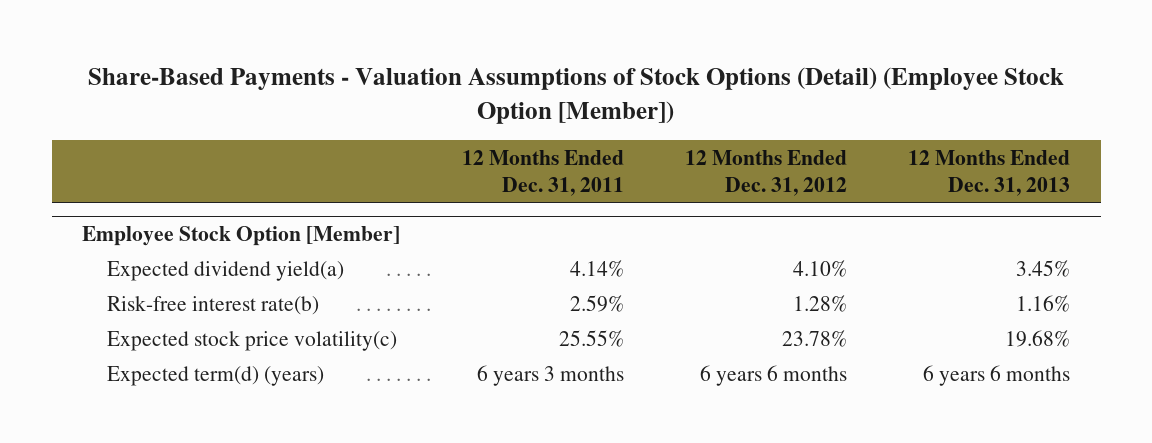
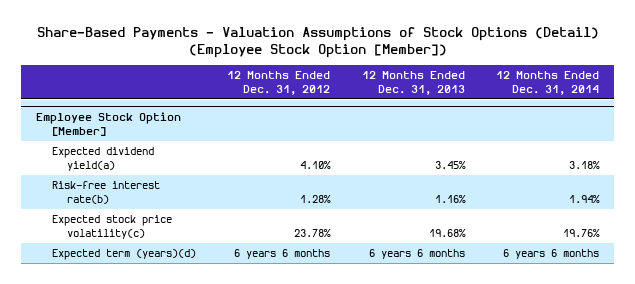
- | 12 Months Ended Dec. 31, 2011 | 12 Months Ended Dec. 31, 2012 | 12 Months Ended Dec. 31, 2013
+ | 12 Months Ended Dec. 31, 2012 | 12 Months Ended Dec. 31, 2013 | 12 Months Ended Dec. 31, 2014
@ Employee Stock Option [Member]
- Expected term(d) (years) | 6 years 3 months | 6 years 6 months | 6 years 6 months
+ Expected term (years)(d) | 6 years 6 months | 6 years 6 months | 6 years 6 months

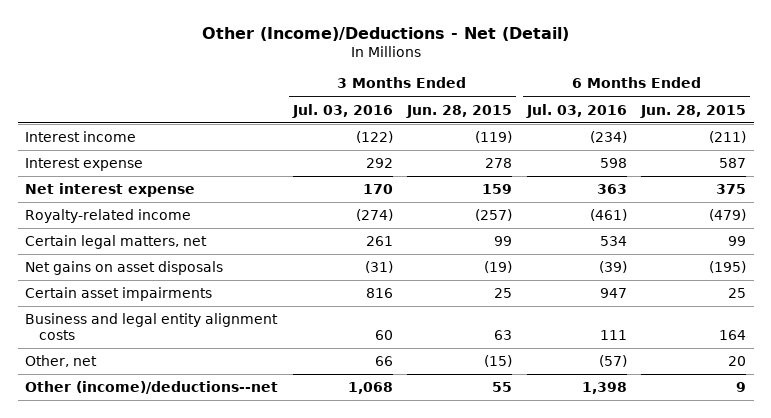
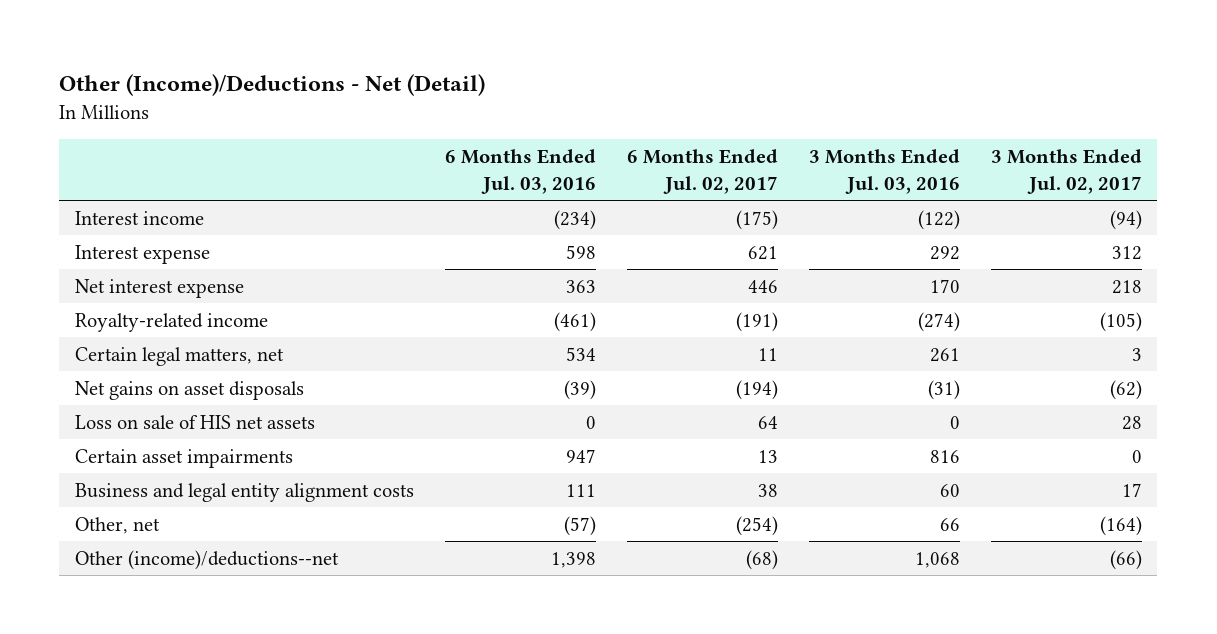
- | 3 Months Ended Jul. 03, 2016 | 3 Months Ended Jun. 28, 2015 | 6 Months Ended Jul. 03, 2016 | 6 Months Ended Jun. 28, 2015
+ | 6 Months Ended Jul. 03, 2016 | 6 Months Ended Jul. 02, 2017 | 3 Months Ended Jul. 03, 2016 | 3 Months Ended Jul. 02, 2017
+ Loss on sale of HIS net assets | 0 | 64 | 0 | 28

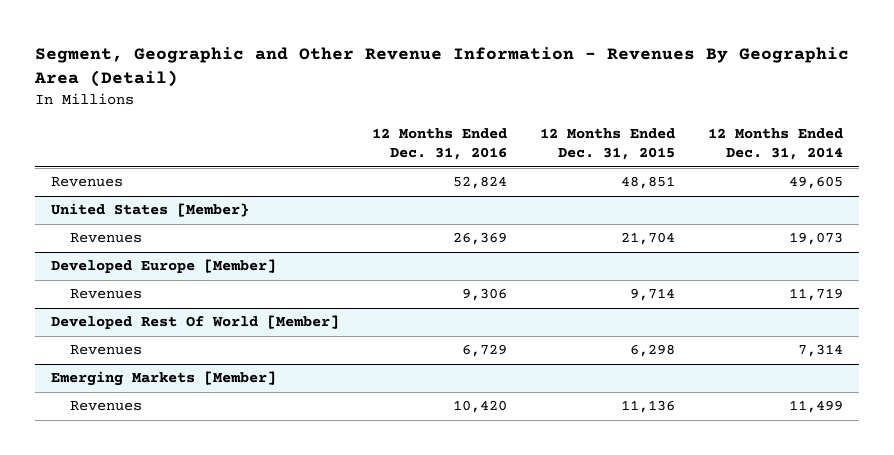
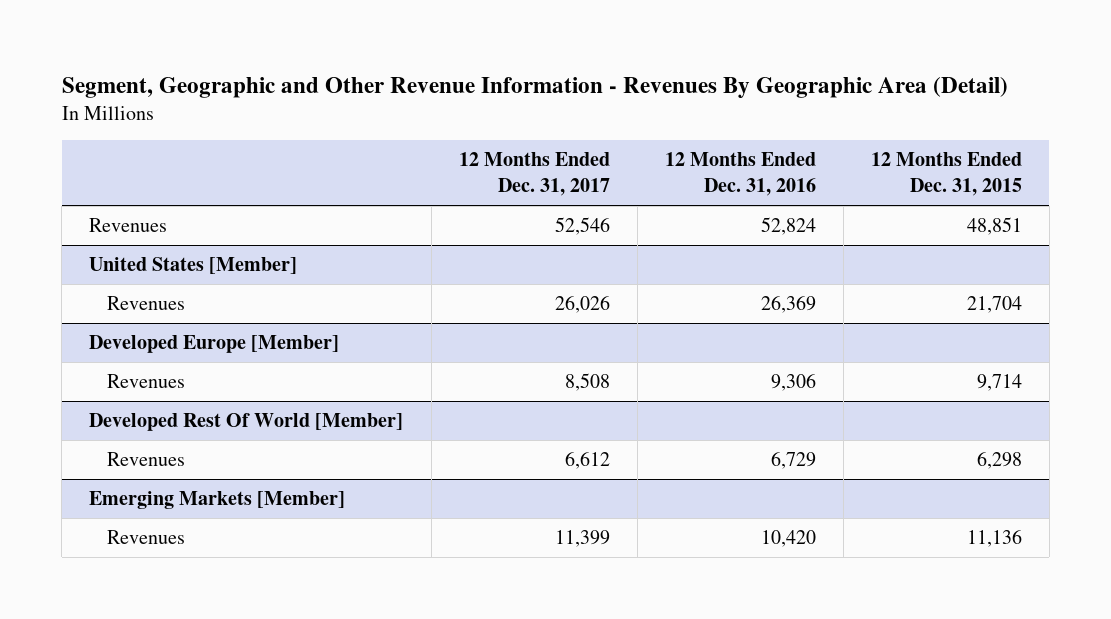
- | 12 Months Ended Dec. 31, 2016 | 12 Months Ended Dec. 31, 2015 | 12 Months Ended Dec. 31, 2014
+ | 12 Months Ended Dec. 31, 2017 | 12 Months Ended Dec. 31, 2016 | 12 Months Ended Dec. 31, 2015
- United States [Member}
+ United States [Member]

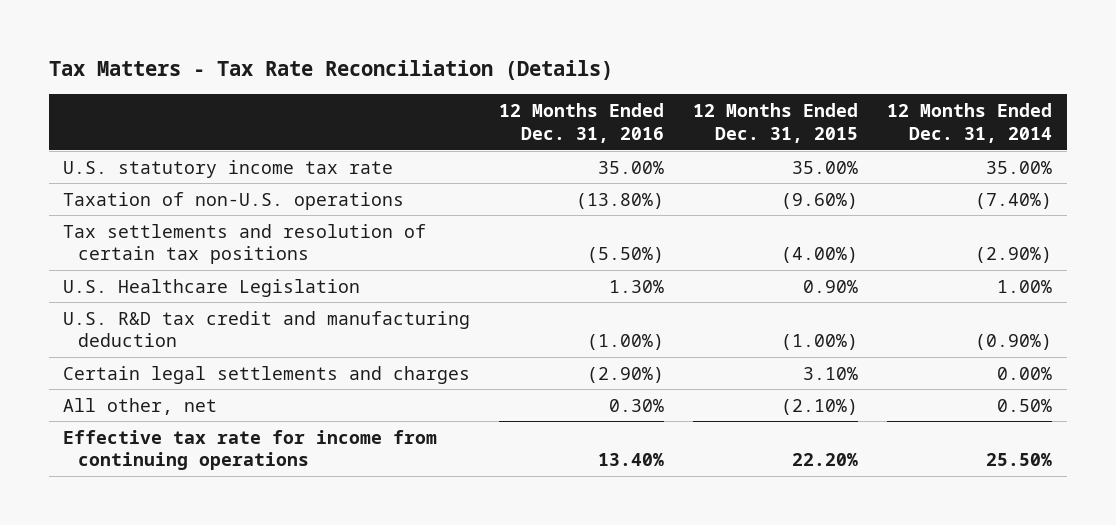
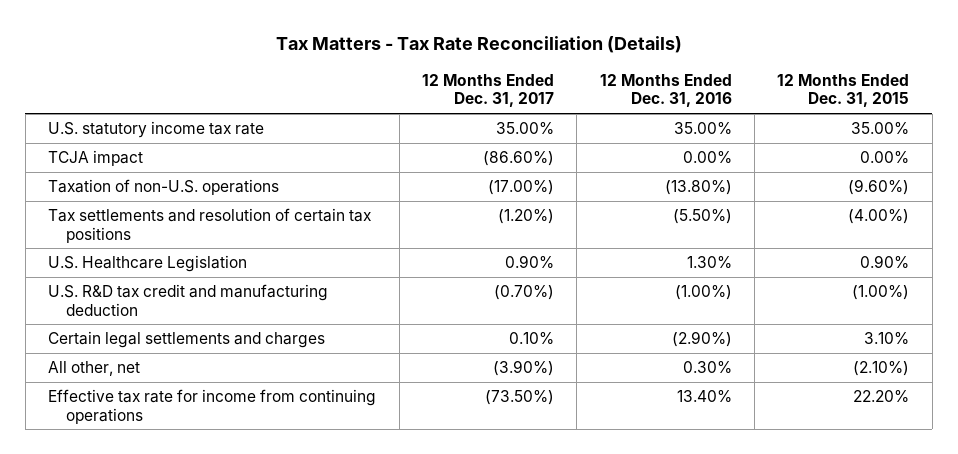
- | 12 Months Ended Dec. 31, 2016 | 12 Months Ended Dec. 31, 2015 | 12 Months Ended Dec. 31, 2014
+ | 12 Months Ended Dec. 31, 2017 | 12 Months Ended Dec. 31, 2016 | 12 Months Ended Dec. 31, 2015
+ TCJA impact | (86.60%) | 0.00% | 0.00%

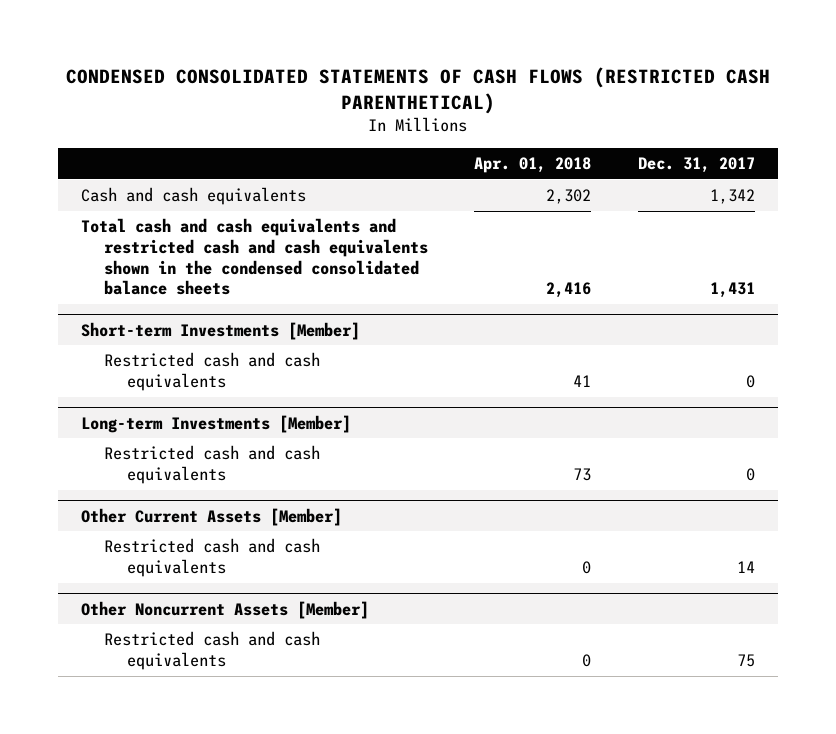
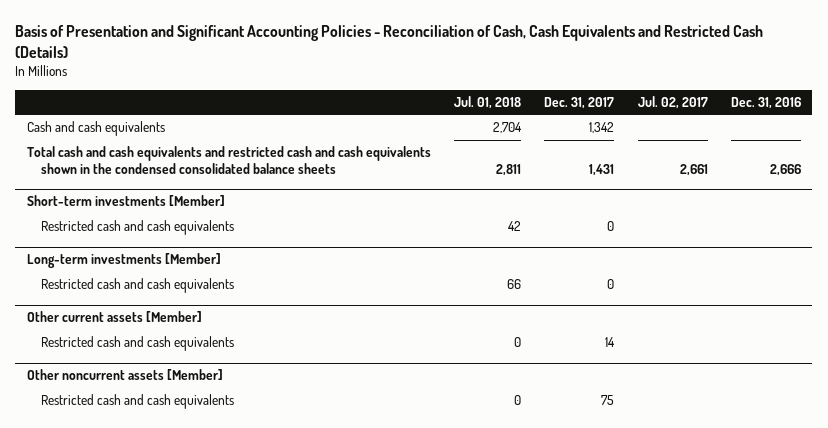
- CONDENSED CONSOLIDATED STATEMENTS OF CASH FLOWS (RESTRICTED CASH PARENTHETICAL)
+ Basis of Presentation and Significant Accounting Policies - Reconciliation of Cash, Cash Equivalents and Restricted Cash (Details)
- | Apr. 01, 2018 | Dec. 31, 2017
+ | Jul. 01, 2018 | Dec. 31, 2017 | Jul. 02, 2017 | Dec. 31, 2016
- Short-term Investments [Member]
+ Short-term investments [Member]
- Long-term Investments [Member]
+ Long-term investments [Member]
- Other Current Assets [Member]
+ Other current assets [Member]
- Other Noncurrent Assets [Member]
+ Other noncurrent assets [Member]

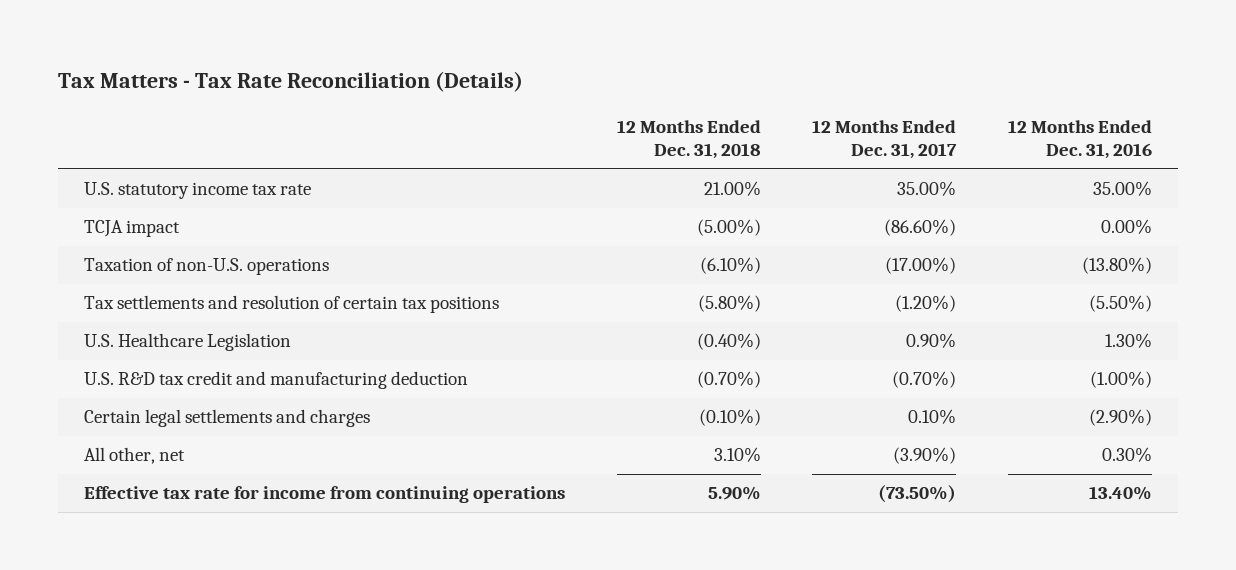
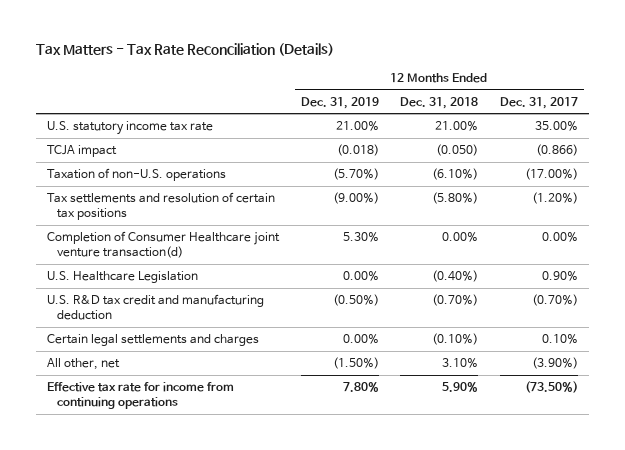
- | 12 Months Ended Dec. 31, 2018 | 12 Months Ended Dec. 31, 2017 | 12 Months Ended Dec. 31, 2016
+ | 12 Months Ended Dec. 31, 2019 | 12 Months Ended Dec. 31, 2018 | 12 Months Ended Dec. 31, 2017
- TCJA impact | (5.00%) | (86.60%) | 0.00%
+ TCJA impact | (0.018) | (0.050) | (0.866)
+ Completion of Consumer Healthcare joint venture transaction(d) | 5.30% | 0.00% | 0.00%

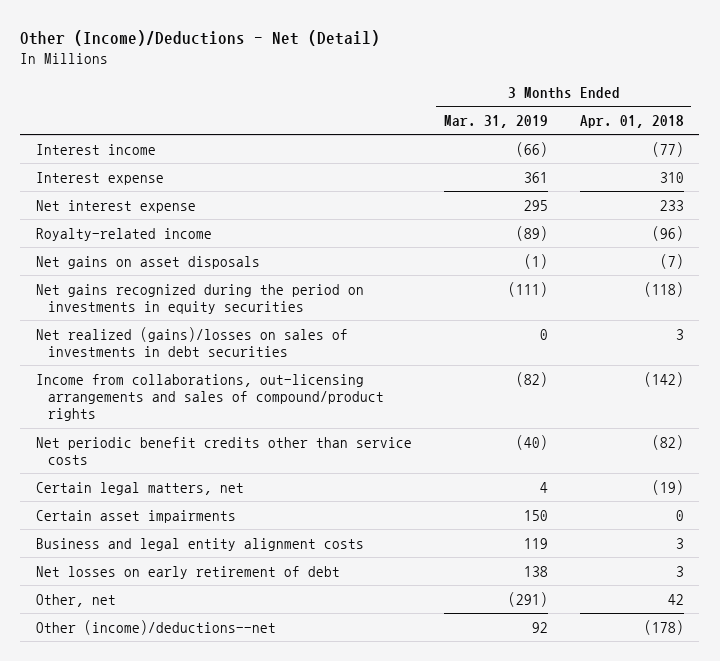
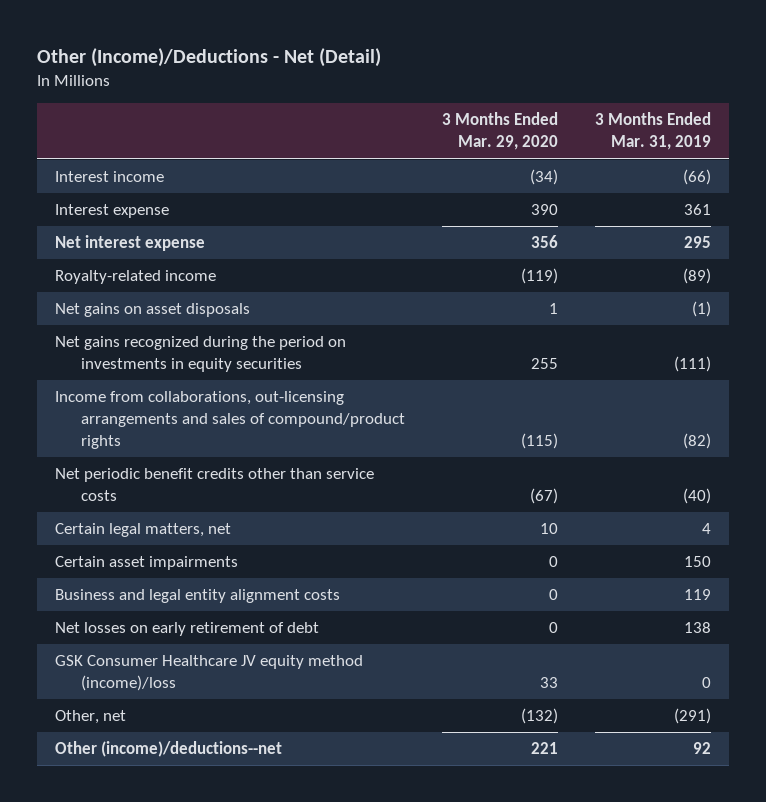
- | 3 Months Ended Mar. 31, 2019 | 3 Months Ended Apr. 01, 2018
+ | 3 Months Ended Mar. 29, 2020 | 3 Months Ended Mar. 31, 2019
- Net realized (gains)/losses on sales of investments in debt securities | 0 | 3
+ GSK Consumer Healthcare JV equity method (income)/loss | 33 | 0

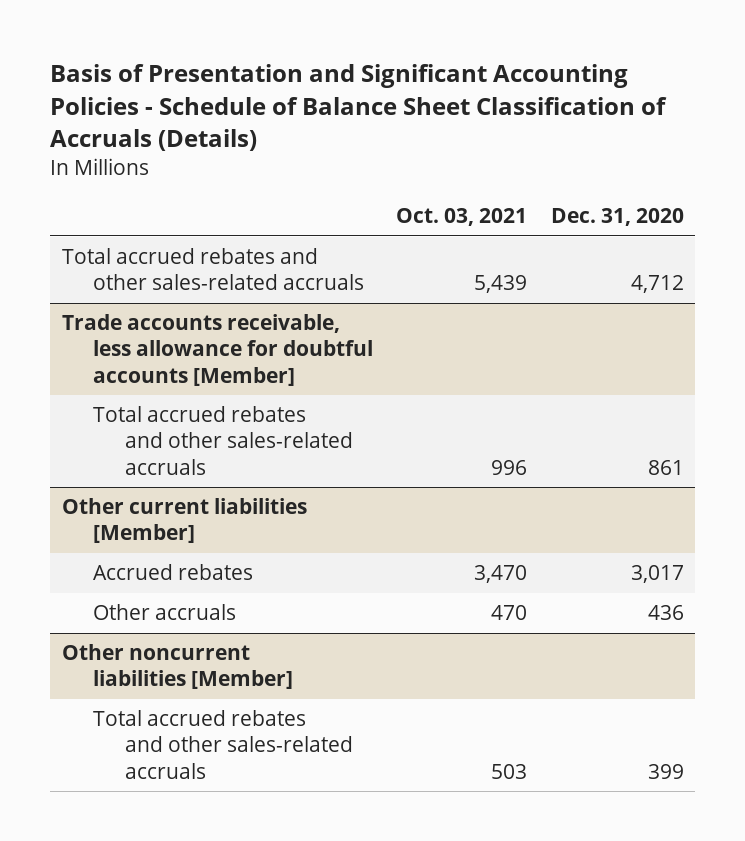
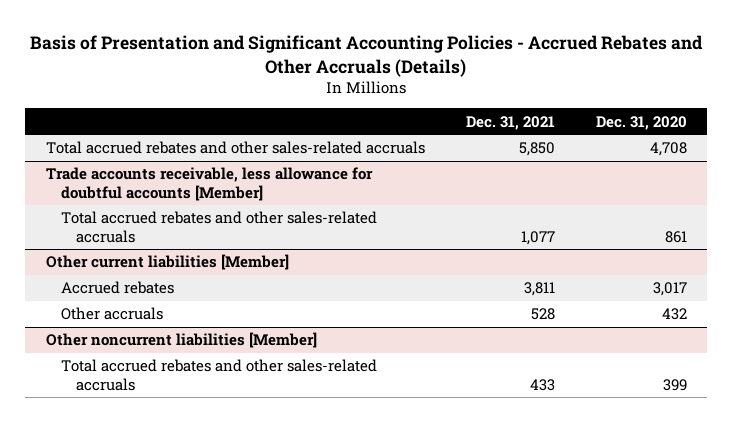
- Basis of Presentation and Significant Accounting Policies - Schedule of Balance Sheet Classification of Accruals (Details)
+ Basis of Presentation and Significant Accounting Policies - Accrued Rebates and Other Accruals (Details)
- | Oct. 03, 2021 | Dec. 31, 2020
+ | Dec. 31, 2021 | Dec. 31, 2020
- Total accrued rebates and other sales-related accruals | 5,439 | 4,712
+ Total accrued rebates and other sales-related accruals | 5,850 | 4,708
@ Other current liabilities [Member]
- Other accruals | 470 | 436
+ Other accruals | 528 | 432

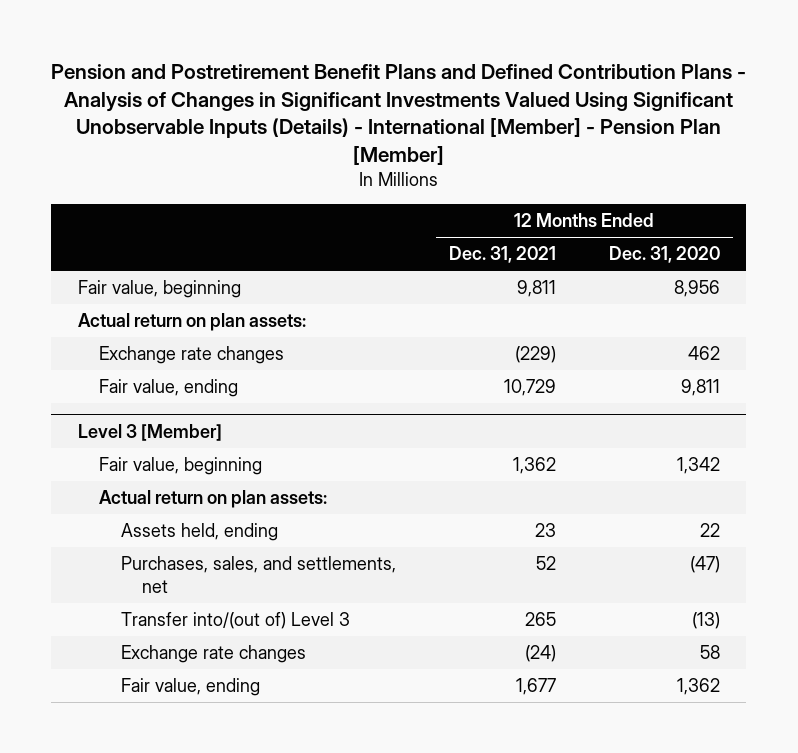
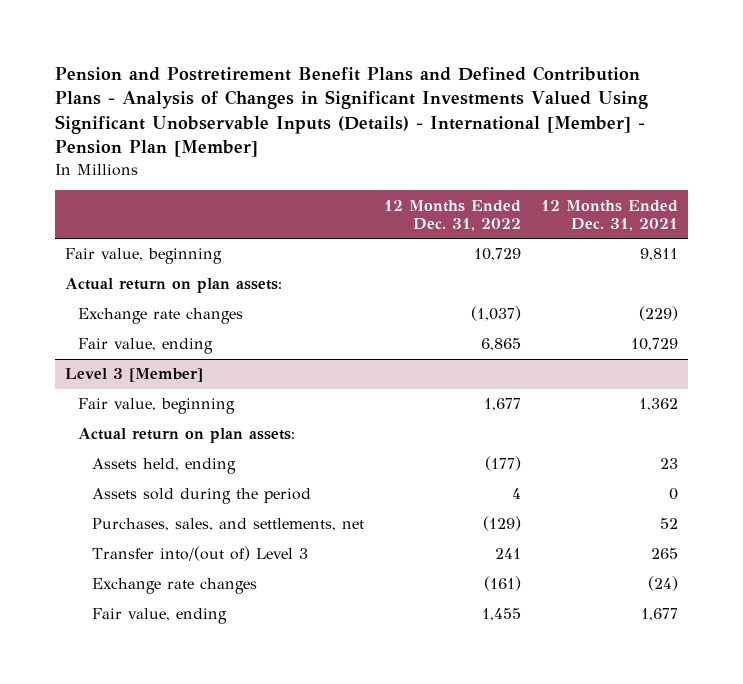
- | 12 Months Ended Dec. 31, 2021 | 12 Months Ended Dec. 31, 2020
+ | 12 Months Ended Dec. 31, 2022 | 12 Months Ended Dec. 31, 2021
@ Level 3 [Member]
+ Assets sold during the period | 4 | 0

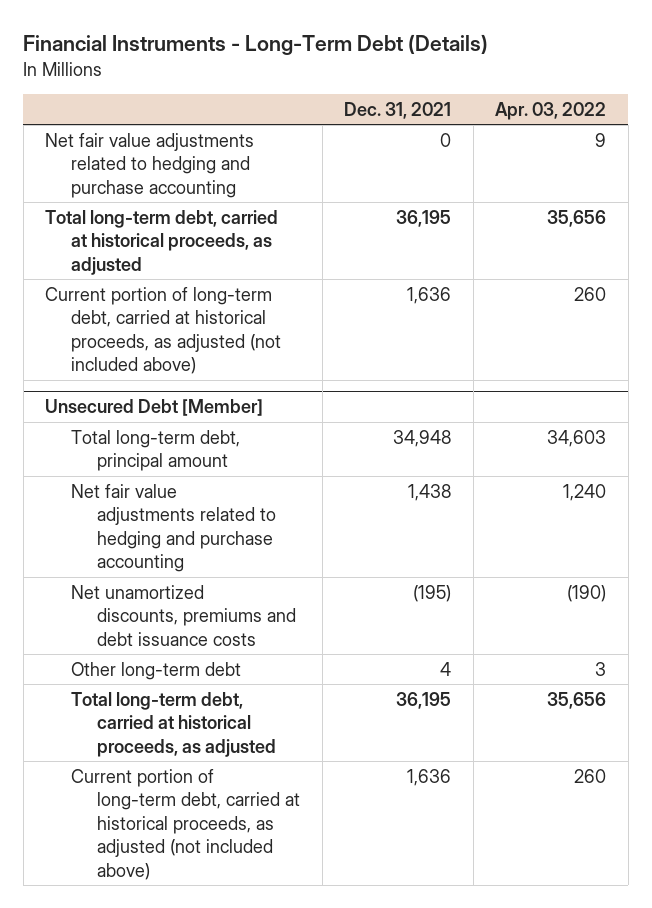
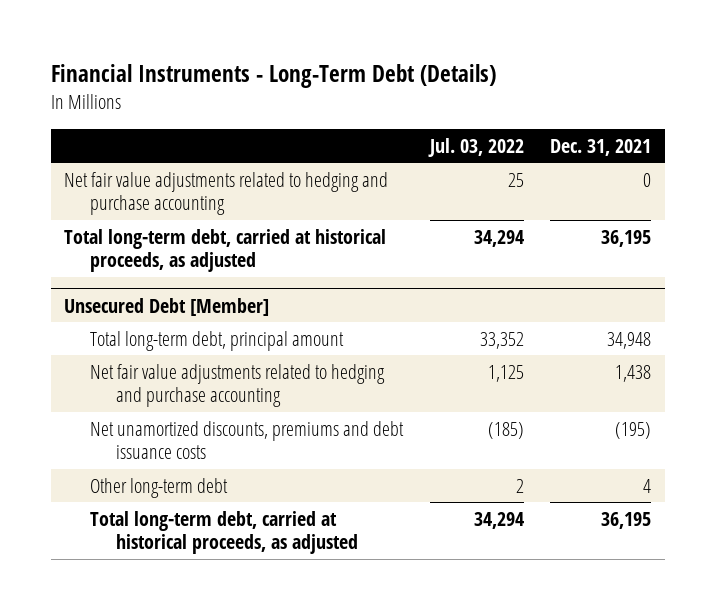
- | Dec. 31, 2021 | Apr. 03, 2022
+ | Jul. 03, 2022 | Dec. 31, 2021
- Current portion of long-term debt, carried at historical proceeds, as adjusted (not included above) | 1,636 | 260
@ Unsecured Debt [Member]
- Current portion of long-term debt, carried at historical proceeds, as adjusted (not included above) | 1,636 | 260

